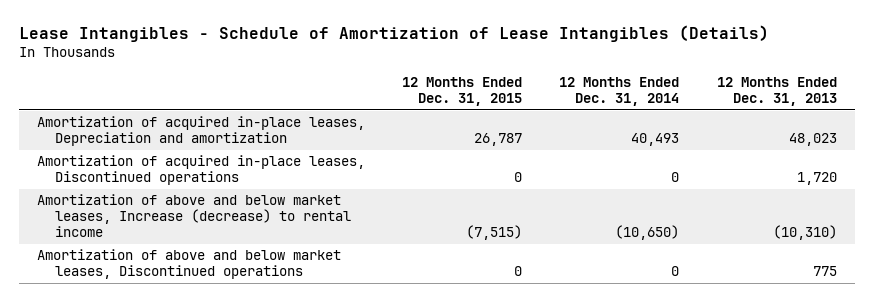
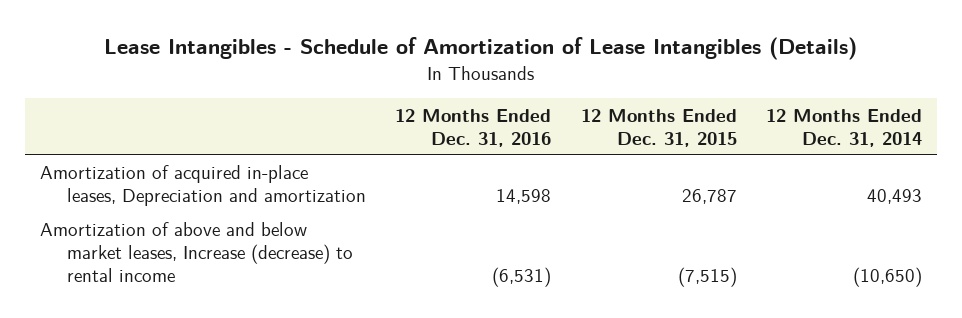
- | 12 Months Ended Dec. 31, 2015 | 12 Months Ended Dec. 31, 2014 | 12 Months Ended Dec. 31, 2013
+ | 12 Months Ended Dec. 31, 2016 | 12 Months Ended Dec. 31, 2015 | 12 Months Ended Dec. 31, 2014
- Amortization of acquired in-place leases, Discontinued operations | 0 | 0 | 1,720
- Amortization of above and below market leases, Discontinued operations | 0 | 0 | 775

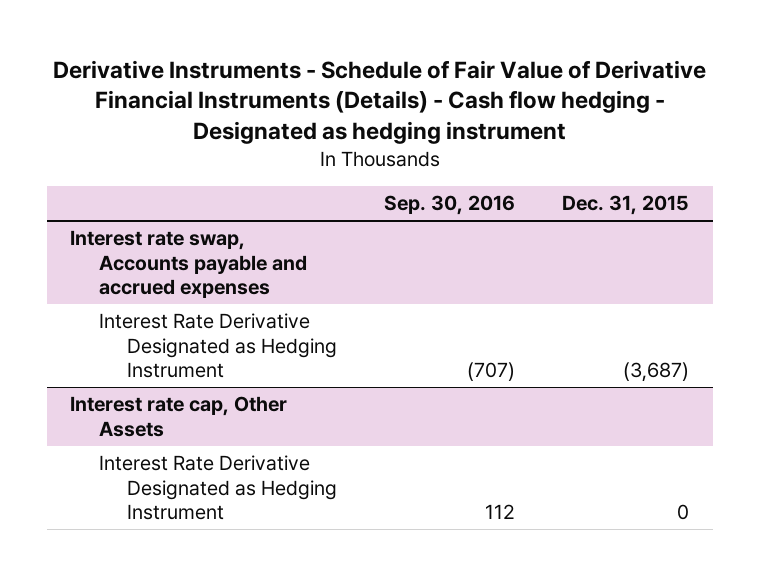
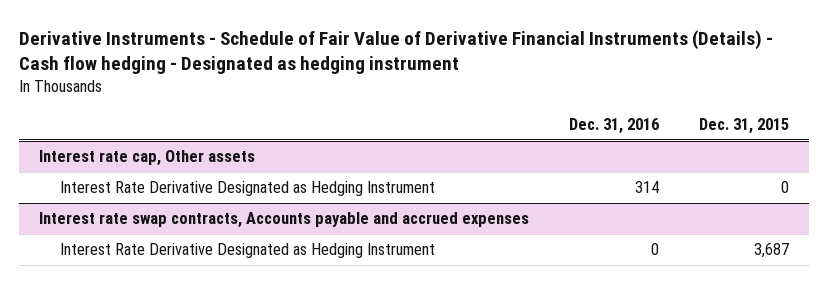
- | Sep. 30, 2016 | Dec. 31, 2015
+ | Dec. 31, 2016 | Dec. 31, 2015
- Interest rate swap, Accounts payable and accrued expenses
- Interest Rate Derivative Designated as Hedging Instrument | (707) | (3,687)
- Interest rate cap, Other Assets
+ Interest rate cap, Other assets
+ Interest rate swap contracts, Accounts payable and accrued expenses
+ Interest Rate Derivative Designated as Hedging Instrument | 0 | 3,687

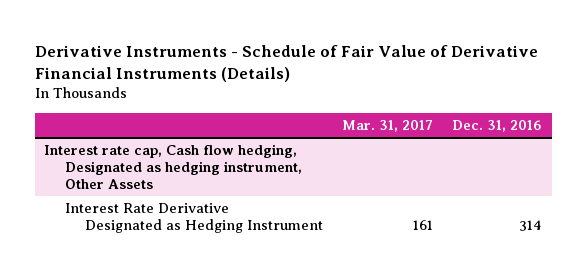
- Derivative Instruments - Schedule of Fair Value of Derivative Financial Instruments (Details) - Cash flow hedging - Designated as hedging instrument
+ Derivative Instruments - Schedule of Fair Value of Derivative Financial Instruments (Details)
- | Dec. 31, 2016 | Dec. 31, 2015
+ | Mar. 31, 2017 | Dec. 31, 2016
- Interest rate cap, Other assets
+ Interest rate cap, Cash flow hedging, Designated as hedging instrument, Other Assets
- Interest rate swap contracts, Accounts payable and accrued expenses
- Interest Rate Derivative Designated as Hedging Instrument | 0 | 3,687

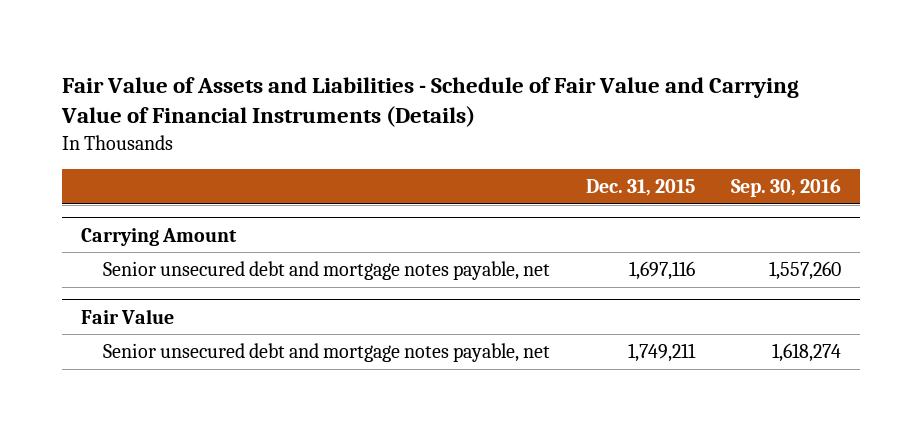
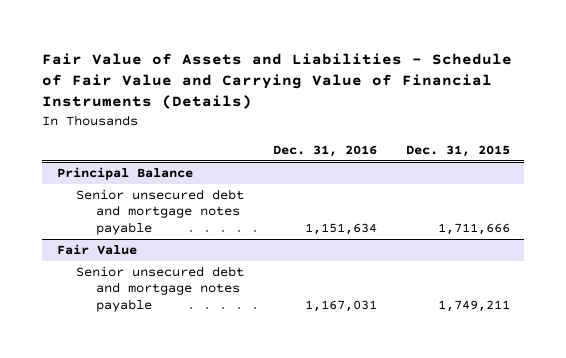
- | Dec. 31, 2015 | Sep. 30, 2016
+ | Dec. 31, 2016 | Dec. 31, 2015
- Carrying Amount
- Senior unsecured debt and mortgage notes payable, net | 1,697,116 | 1,557,260
+ Principal Balance
+ Senior unsecured debt and mortgage notes payable | 1,151,634 | 1,711,666
@ Fair Value
- Senior unsecured debt and mortgage notes payable, net | 1,749,211 | 1,618,274
+ Senior unsecured debt and mortgage notes payable | 1,167,031 | 1,749,211

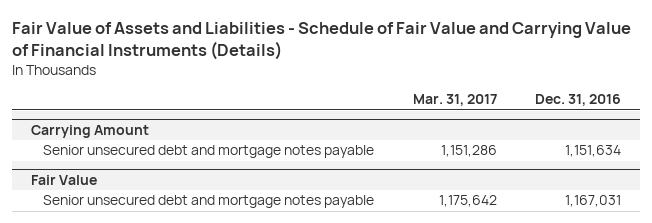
- | Dec. 31, 2016 | Dec. 31, 2015
+ | Mar. 31, 2017 | Dec. 31, 2016
- Principal Balance
+ Carrying Amount

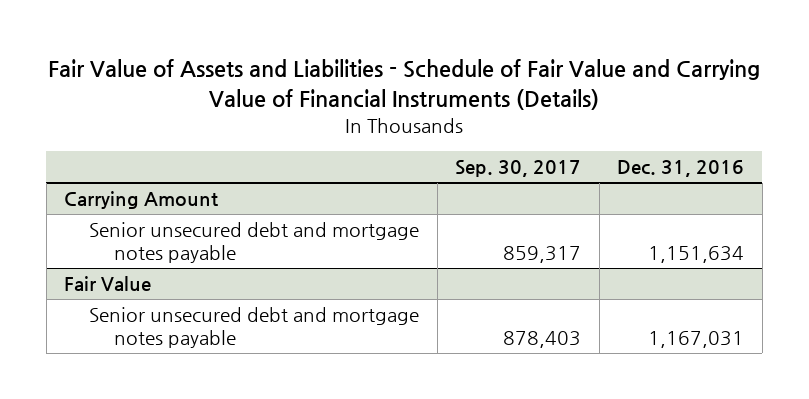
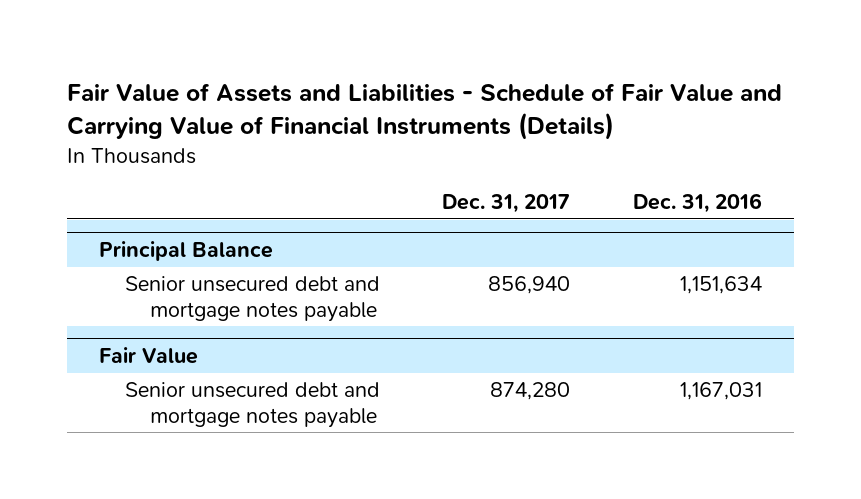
- | Sep. 30, 2017 | Dec. 31, 2016
+ | Dec. 31, 2017 | Dec. 31, 2016
- Carrying Amount
+ Principal Balance

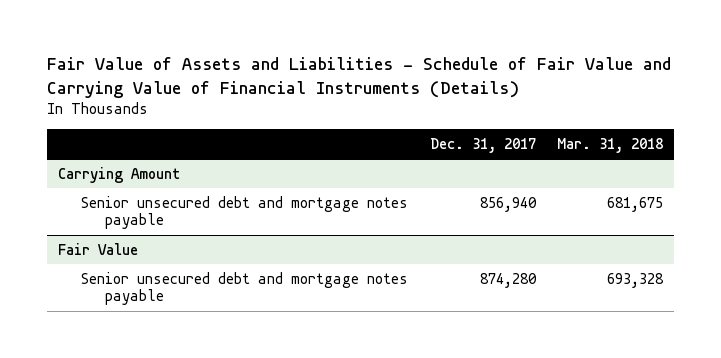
- | Dec. 31, 2017 | Dec. 31, 2016
+ | Dec. 31, 2017 | Mar. 31, 2018
- Principal Balance
+ Carrying Amount

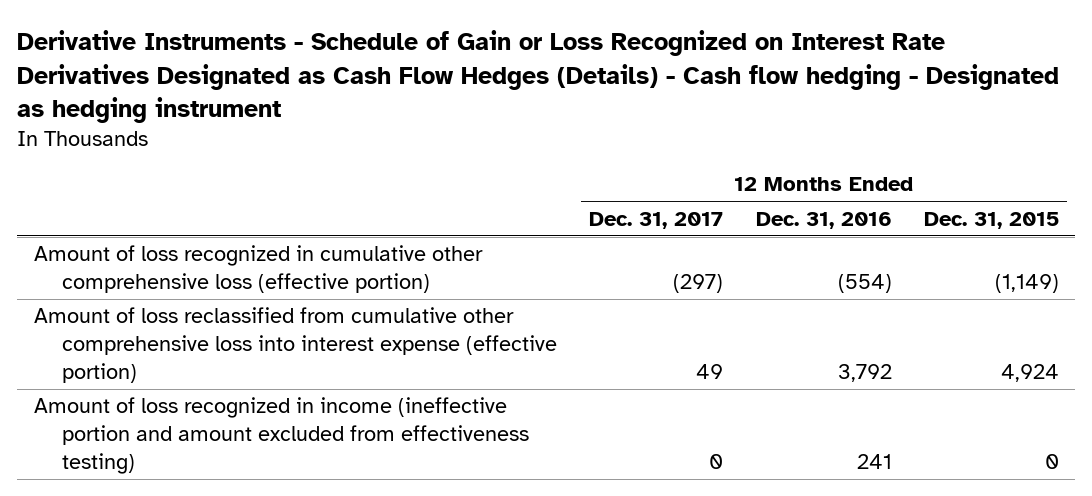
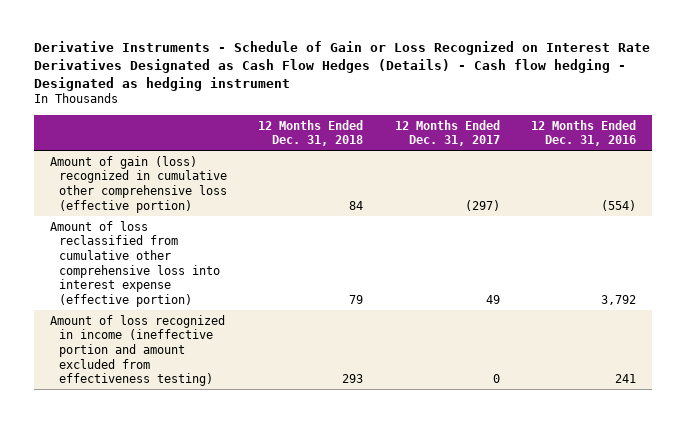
- | 12 Months Ended Dec. 31, 2017 | 12 Months Ended Dec. 31, 2016 | 12 Months Ended Dec. 31, 2015
+ | 12 Months Ended Dec. 31, 2018 | 12 Months Ended Dec. 31, 2017 | 12 Months Ended Dec. 31, 2016
- Amount of loss recognized in cumulative other comprehensive loss (effective portion) | (297) | (554) | (1,149)
+ Amount of gain (loss) recognized in cumulative other comprehensive loss (effective portion) | 84 | (297) | (554)

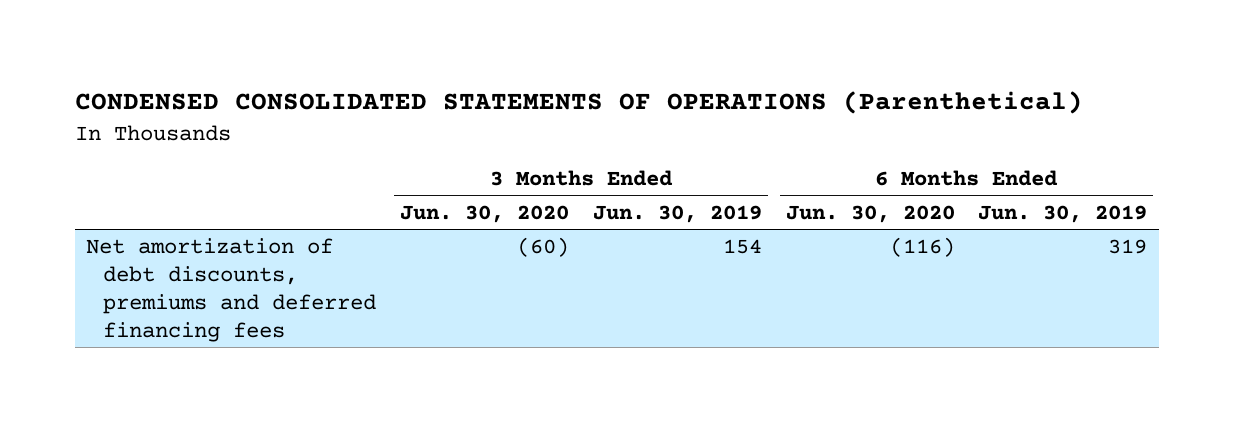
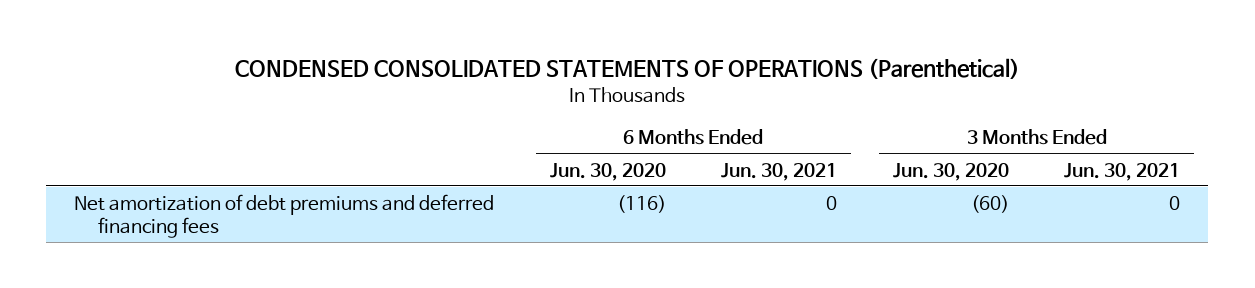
- | 3 Months Ended Jun. 30, 2020 | 3 Months Ended Jun. 30, 2019 | 6 Months Ended Jun. 30, 2020 | 6 Months Ended Jun. 30, 2019
+ | 6 Months Ended Jun. 30, 2020 | 6 Months Ended Jun. 30, 2021 | 3 Months Ended Jun. 30, 2020 | 3 Months Ended Jun. 30, 2021
- Net amortization of debt discounts, premiums and deferred financing fees | (60) | 154 | (116) | 319
+ Net amortization of debt premiums and deferred financing fees | (116) | 0 | (60) | 0

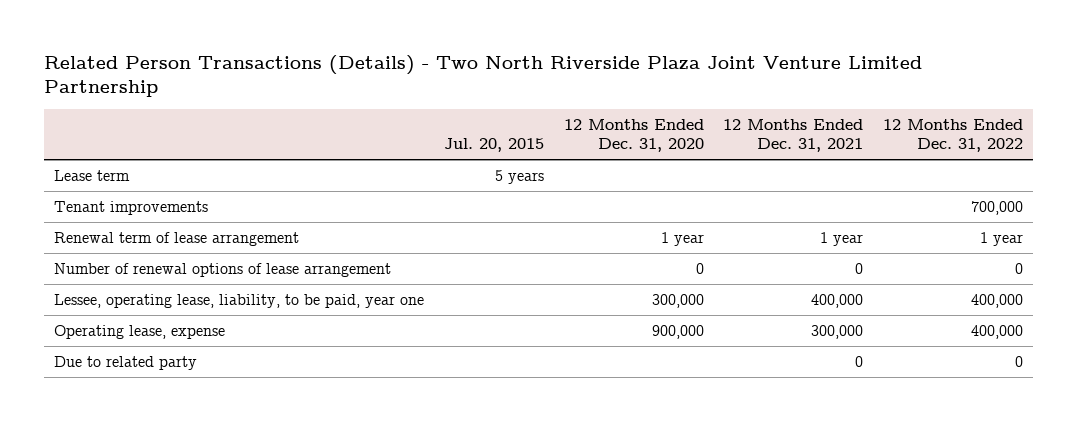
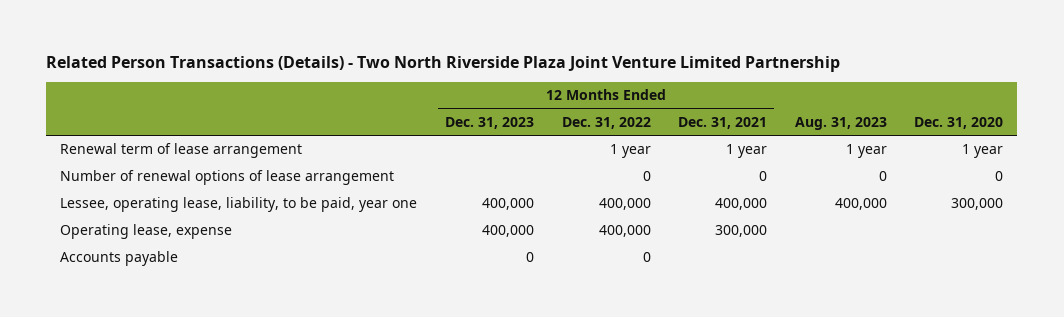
- | Jul. 20, 2015 | 12 Months Ended Dec. 31, 2020 | 12 Months Ended Dec. 31, 2021 | 12 Months Ended Dec. 31, 2022
+ | 12 Months Ended Dec. 31, 2023 | 12 Months Ended Dec. 31, 2022 | 12 Months Ended Dec. 31, 2021 | Aug. 31, 2023 | Dec. 31, 2020
- Lease term | 5 years | | |
- Tenant improvements | | | | 700,000
- Due to related party | | | 0 | 0
+ Accounts payable | 0 | 0 | | |

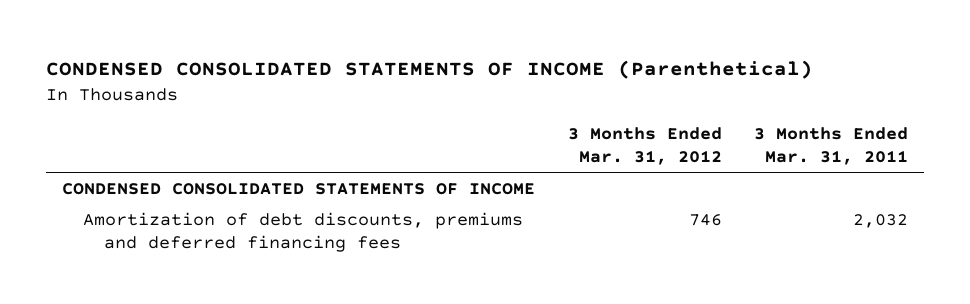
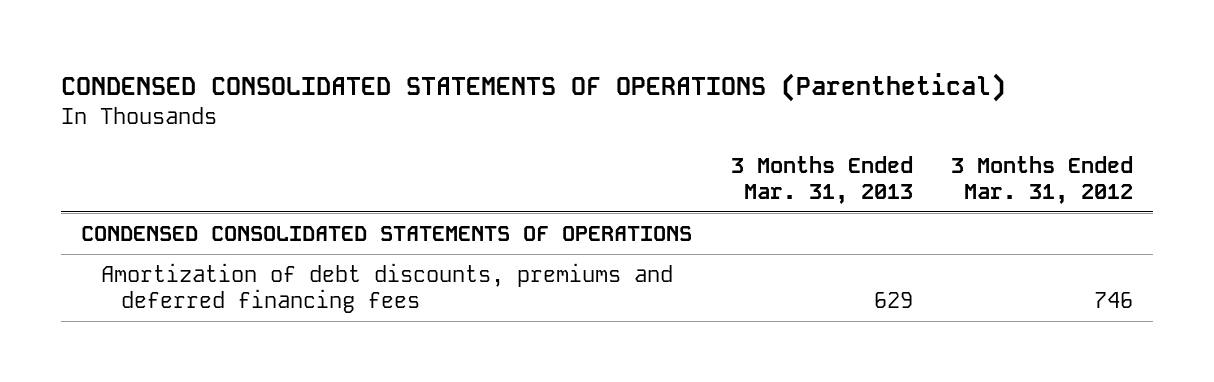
- CONDENSED CONSOLIDATED STATEMENTS OF INCOME (Parenthetical)
+ CONDENSED CONSOLIDATED STATEMENTS OF OPERATIONS (Parenthetical)
- | 3 Months Ended Mar. 31, 2012 | 3 Months Ended Mar. 31, 2011
+ | 3 Months Ended Mar. 31, 2013 | 3 Months Ended Mar. 31, 2012
- CONDENSED CONSOLIDATED STATEMENTS OF INCOME
+ CONDENSED CONSOLIDATED STATEMENTS OF OPERATIONS

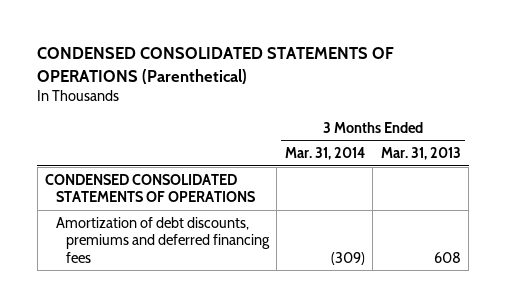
- | 3 Months Ended Mar. 31, 2013 | 3 Months Ended Mar. 31, 2012
+ | 3 Months Ended Mar. 31, 2014 | 3 Months Ended Mar. 31, 2013
- Amortization of debt discounts, premiums and deferred financing fees | 629 | 746
+ Amortization of debt discounts, premiums and deferred financing fees | (309) | 608

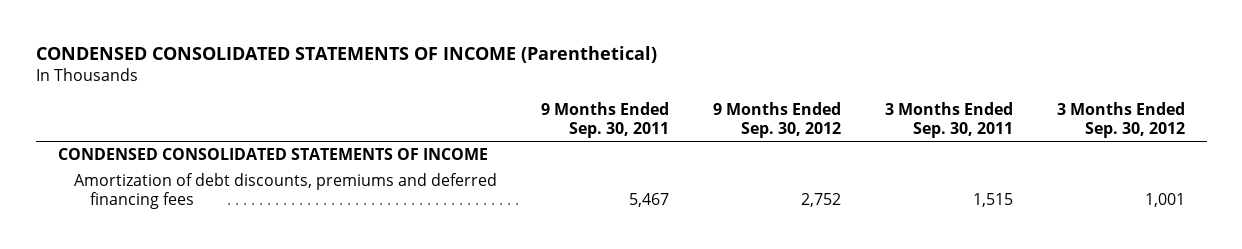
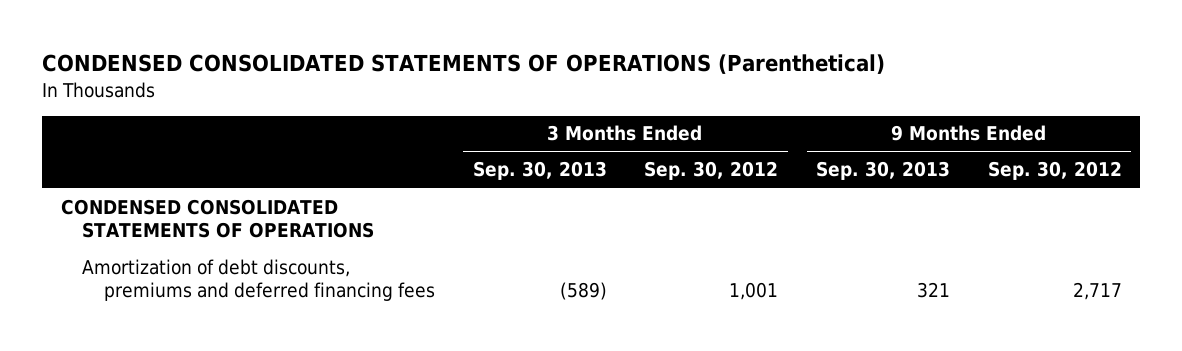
- CONDENSED CONSOLIDATED STATEMENTS OF INCOME (Parenthetical)
+ CONDENSED CONSOLIDATED STATEMENTS OF OPERATIONS (Parenthetical)
- | 9 Months Ended Sep. 30, 2011 | 9 Months Ended Sep. 30, 2012 | 3 Months Ended Sep. 30, 2011 | 3 Months Ended Sep. 30, 2012
+ | 3 Months Ended Sep. 30, 2013 | 3 Months Ended Sep. 30, 2012 | 9 Months Ended Sep. 30, 2013 | 9 Months Ended Sep. 30, 2012
- CONDENSED CONSOLIDATED STATEMENTS OF INCOME
- Amortization of debt discounts, premiums and deferred financing fees | 5,467 | 2,752 | 1,515 | 1,001
+ CONDENSED CONSOLIDATED STATEMENTS OF OPERATIONS
+ Amortization of debt discounts, premiums and deferred financing fees | (589) | 1,001 | 321 | 2,717

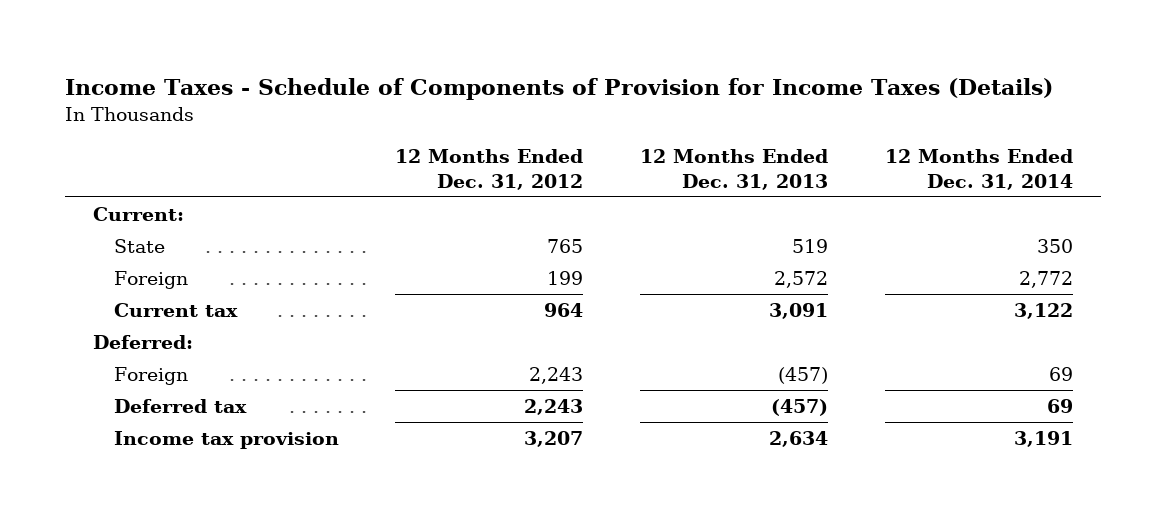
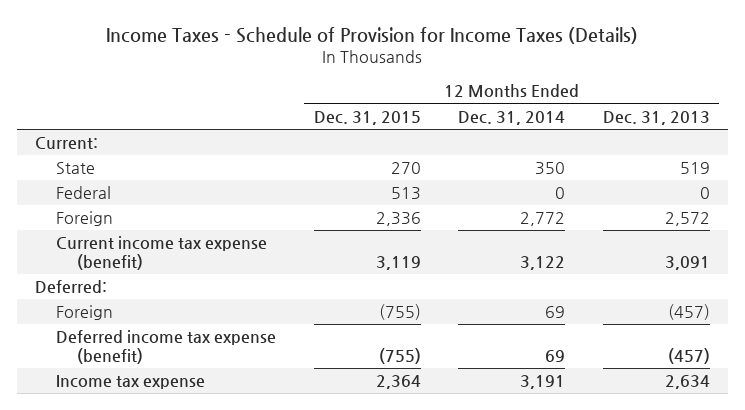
- Income Taxes - Schedule of Components of Provision for Income Taxes (Details)
+ Income Taxes - Schedule of Provision for Income Taxes (Details)
- | 12 Months Ended Dec. 31, 2012 | 12 Months Ended Dec. 31, 2013 | 12 Months Ended Dec. 31, 2014
+ | 12 Months Ended Dec. 31, 2015 | 12 Months Ended Dec. 31, 2014 | 12 Months Ended Dec. 31, 2013
+ Federal | 513 | 0 | 0
- Current tax | 964 | 3,091 | 3,122
+ Current income tax expense (benefit) | 3,119 | 3,122 | 3,091
- Deferred tax | 2,243 | (457) | 69
- Income tax provision | 3,207 | 2,634 | 3,191
+ Deferred income tax expense (benefit) | (755) | 69 | (457)
+ Income tax expense | 2,364 | 3,191 | 2,634

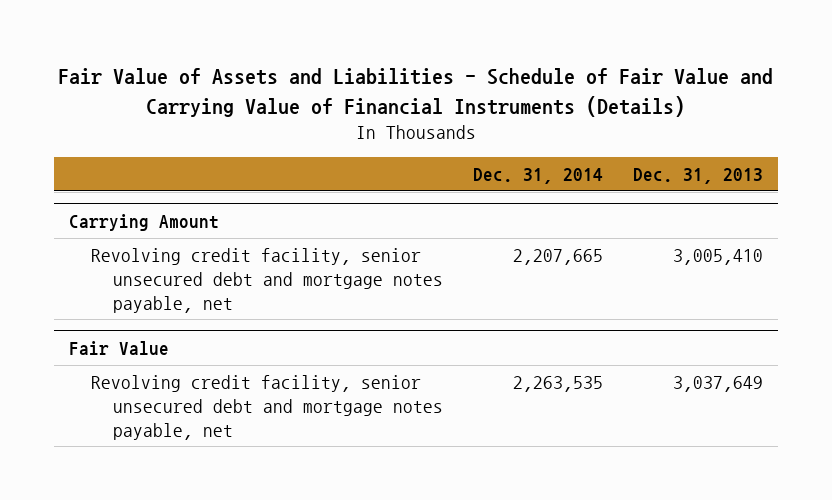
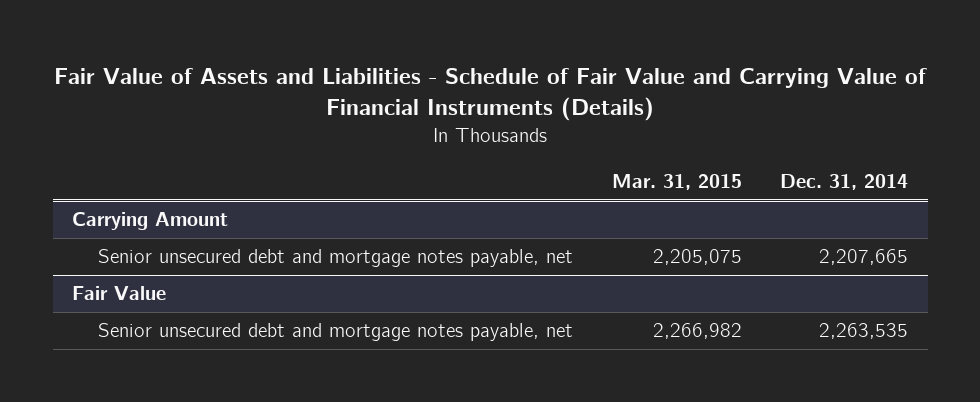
- | Dec. 31, 2014 | Dec. 31, 2013
+ | Mar. 31, 2015 | Dec. 31, 2014
@ Carrying Amount
- Revolving credit facility, senior unsecured debt and mortgage notes payable, net | 2,207,665 | 3,005,410
+ Senior unsecured debt and mortgage notes payable, net | 2,205,075 | 2,207,665
@ Fair Value
- Revolving credit facility, senior unsecured debt and mortgage notes payable, net | 2,263,535 | 3,037,649
+ Senior unsecured debt and mortgage notes payable, net | 2,266,982 | 2,263,535

